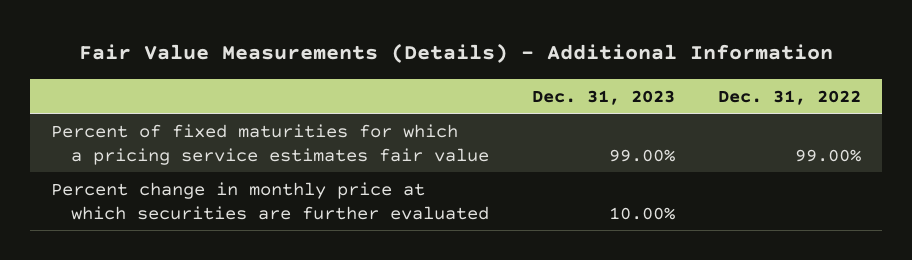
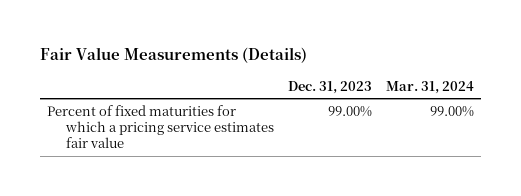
- Fair Value Measurements (Details) - Additional Information
+ Fair Value Measurements (Details)
- | Dec. 31, 2023 | Dec. 31, 2022
+ | Dec. 31, 2023 | Mar. 31, 2024
- Percent change in monthly price at which securities are further evaluated | 10.00% |

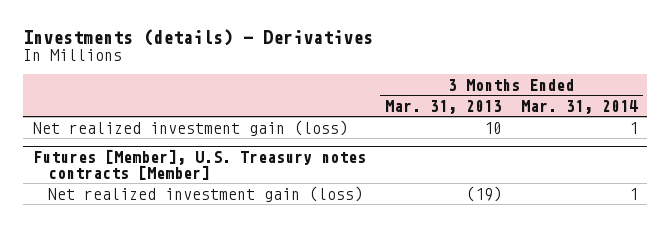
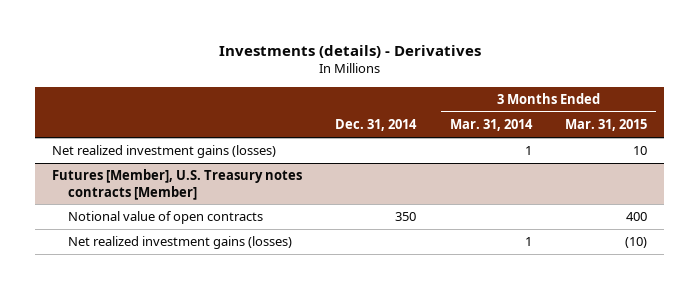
- | 3 Months Ended Mar. 31, 2013 | 3 Months Ended Mar. 31, 2014
+ | Dec. 31, 2014 | 3 Months Ended Mar. 31, 2014 | 3 Months Ended Mar. 31, 2015
- Net realized investment gain (loss) | 10 | 1
+ Net realized investment gains (losses) | | 1 | 10
@ Futures [Member], U.S. Treasury notes contracts [Member]
- Net realized investment gain (loss) | (19) | 1
+ Notional value of open contracts | 350 | | 400
+ Net realized investment gains (losses) | | 1 | (10)

